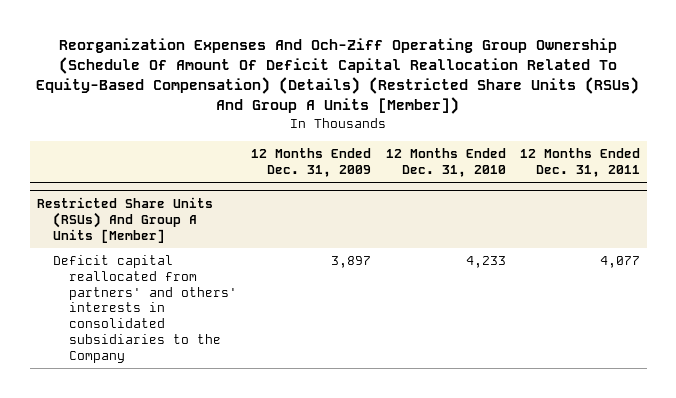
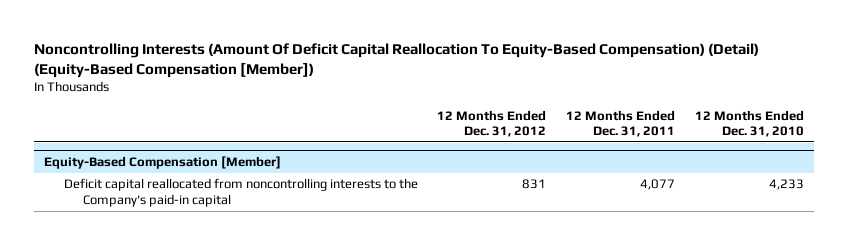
- Reorganization Expenses And Och-Ziff Operating Group Ownership (Schedule Of Amount Of Deficit Capital Reallocation Related To Equity-Based Compensation) (Details) (Restricted Share Units (RSUs) And Group A Units [Member])
+ Noncontrolling Interests (Amount Of Deficit Capital Reallocation To Equity-Based Compensation) (Detail) (Equity-Based Compensation [Member])
- | 12 Months Ended Dec. 31, 2009 | 12 Months Ended Dec. 31, 2010 | 12 Months Ended Dec. 31, 2011
+ | 12 Months Ended Dec. 31, 2012 | 12 Months Ended Dec. 31, 2011 | 12 Months Ended Dec. 31, 2010
- Restricted Share Units (RSUs) And Group A Units [Member]
- Deficit capital reallocated from partners' and others' interests in consolidated subsidiaries to the Company | 3,897 | 4,233 | 4,077
+ Equity-Based Compensation [Member]
+ Deficit capital reallocated from noncontrolling interests to the Company's paid-in capital | 831 | 4,077 | 4,233

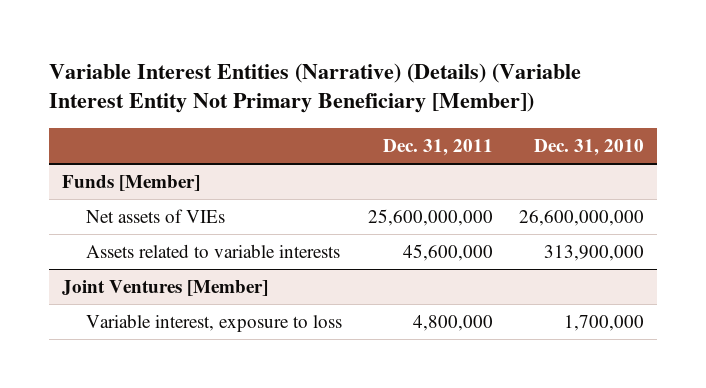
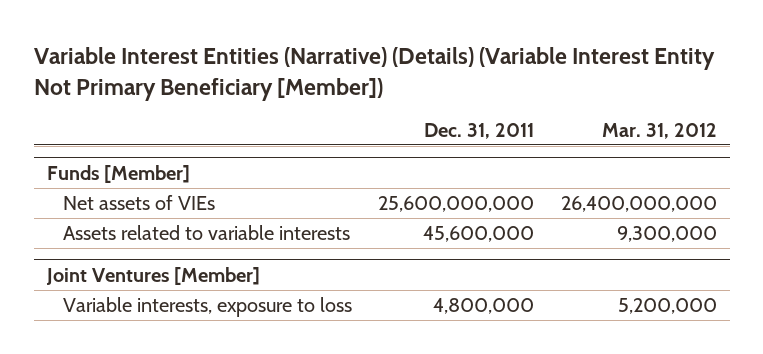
- | Dec. 31, 2011 | Dec. 31, 2010
+ | Dec. 31, 2011 | Mar. 31, 2012
@ Joint Ventures [Member]
- Variable interest, exposure to loss | 4,800,000 | 1,700,000
+ Variable interests, exposure to loss | 4,800,000 | 5,200,000

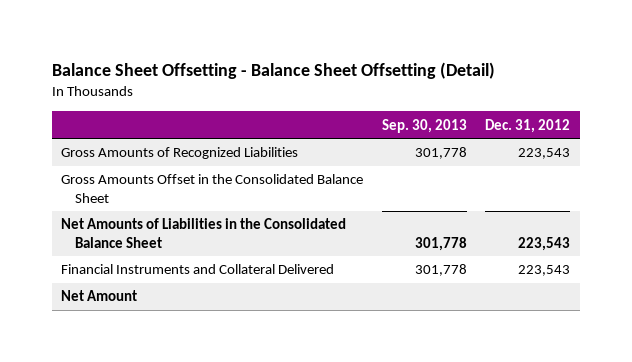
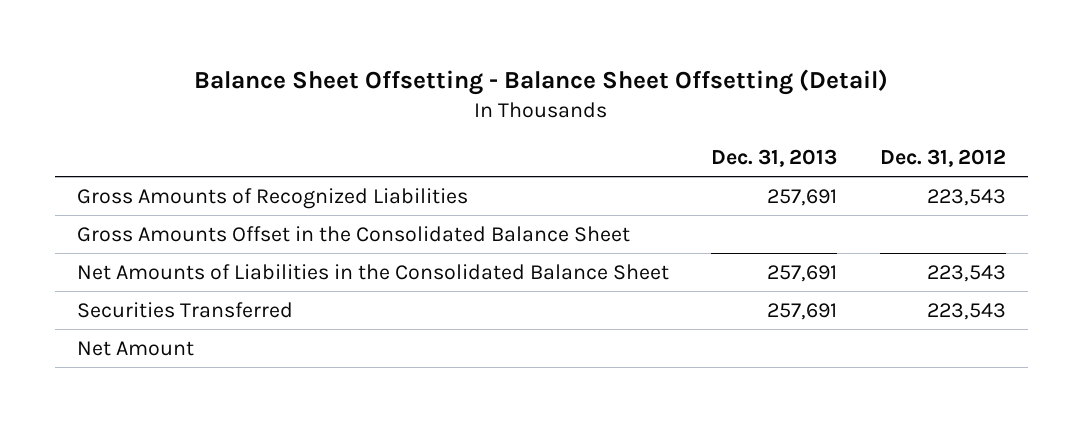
- | Sep. 30, 2013 | Dec. 31, 2012
+ | Dec. 31, 2013 | Dec. 31, 2012
- Financial Instruments and Collateral Delivered | 301,778 | 223,543
+ Securities Transferred | 257,691 | 223,543

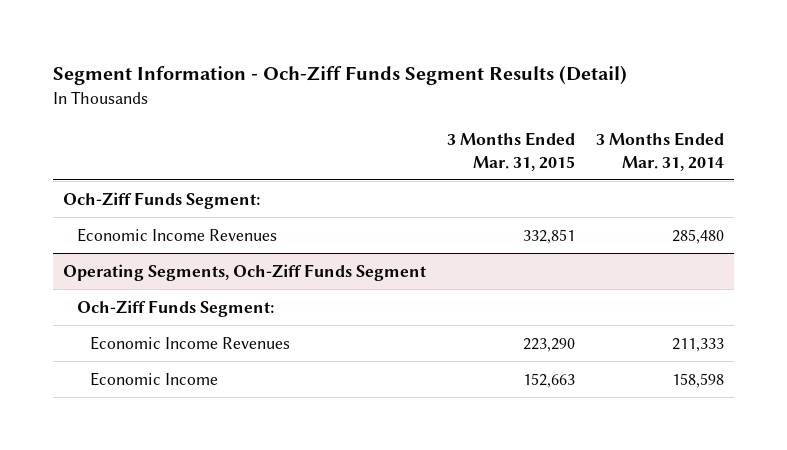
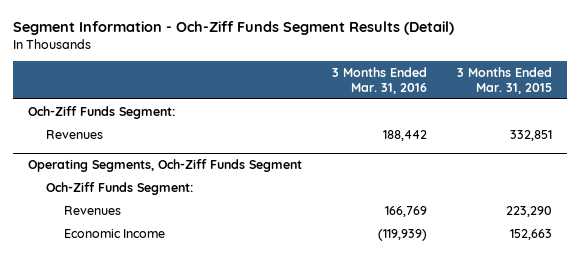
- | 3 Months Ended Mar. 31, 2015 | 3 Months Ended Mar. 31, 2014
+ | 3 Months Ended Mar. 31, 2016 | 3 Months Ended Mar. 31, 2015
- Economic Income Revenues | 332,851 | 285,480
+ Revenues | 188,442 | 332,851
@ Operating Segments, Och-Ziff Funds Segment
- Economic Income Revenues | 223,290 | 211,333
+ Revenues | 166,769 | 223,290

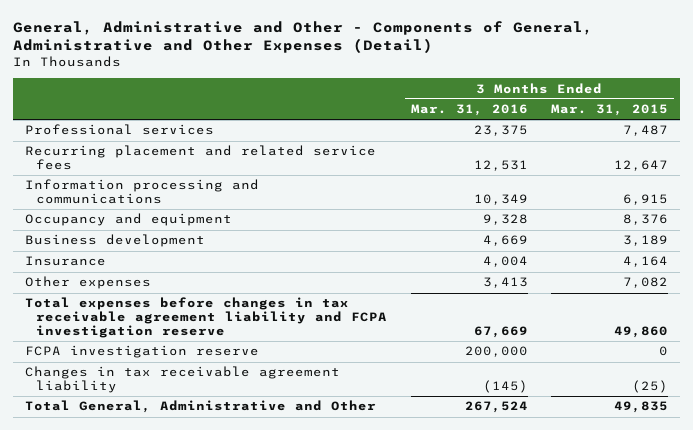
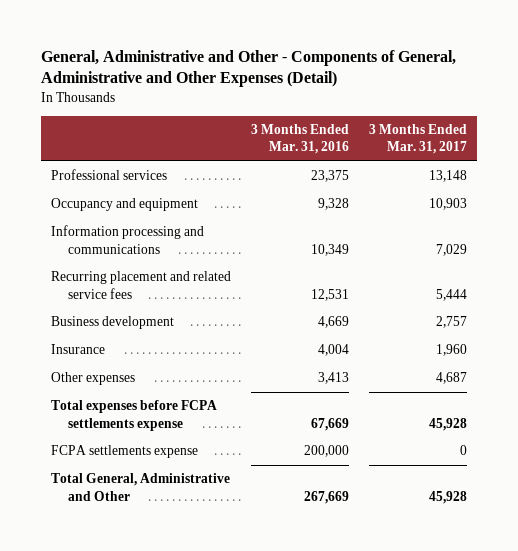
- | 3 Months Ended Mar. 31, 2016 | 3 Months Ended Mar. 31, 2015
+ | 3 Months Ended Mar. 31, 2016 | 3 Months Ended Mar. 31, 2017
moved down: Information processing and communications | 10,349 | 7,029
moved down: Recurring placement and related service fees | 12,531 | 5,444
- Total expenses before changes in tax receivable agreement liability and FCPA investigation reserve | 67,669 | 49,860
- FCPA investigation reserve | 200,000 | 0
- Changes in tax receivable agreement liability | (145) | (25)
- Total General, Administrative and Other | 267,524 | 49,835
+ Total expenses before FCPA settlements expense | 67,669 | 45,928
+ FCPA settlements expense | 200,000 | 0
+ Total General, Administrative and Other | 267,669 | 45,928

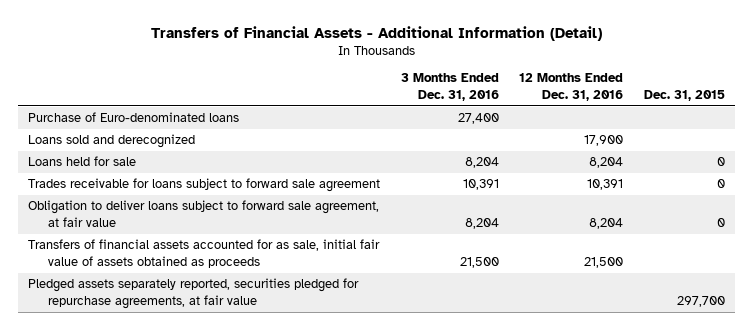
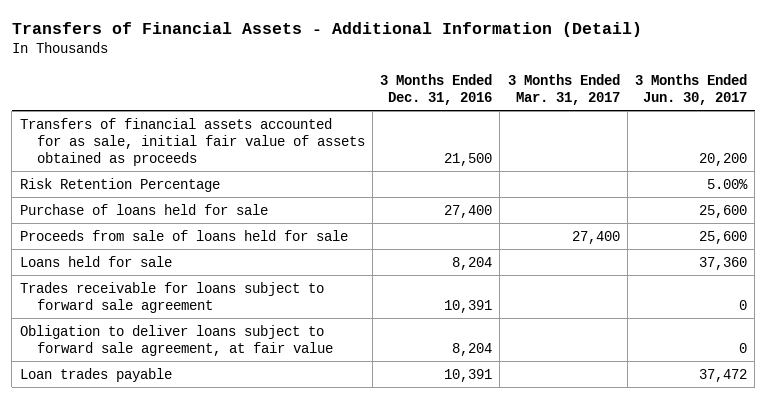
- | 3 Months Ended Dec. 31, 2016 | 12 Months Ended Dec. 31, 2016 | Dec. 31, 2015
+ | 3 Months Ended Dec. 31, 2016 | 3 Months Ended Mar. 31, 2017 | 3 Months Ended Jun. 30, 2017
- Purchase of Euro-denominated loans | 27,400 | |
- Loans sold and derecognized | | 17,900 |
moved up: Transfers of financial assets accounted for as sale, initial fair value of assets obtained as proceeds | 21,500 | | 20,200
+ Risk Retention Percentage | | | 5.00%
+ Purchase of loans held for sale | 27,400 | | 25,600
+ Proceeds from sale of loans held for sale | | 27,400 | 25,600
- Pledged assets separately reported, securities pledged for repurchase agreements, at fair value | | | 297,700
+ Loan trades payable | 10,391 | | 37,472

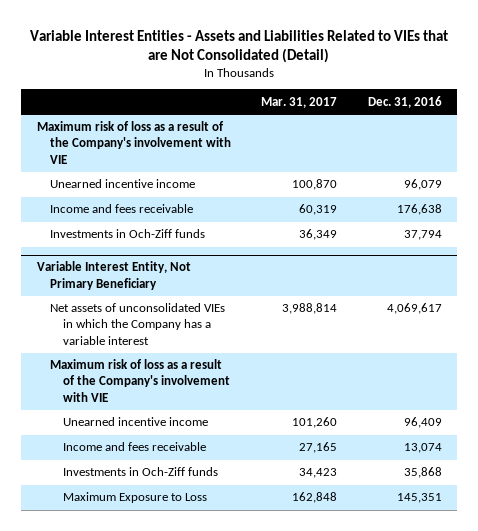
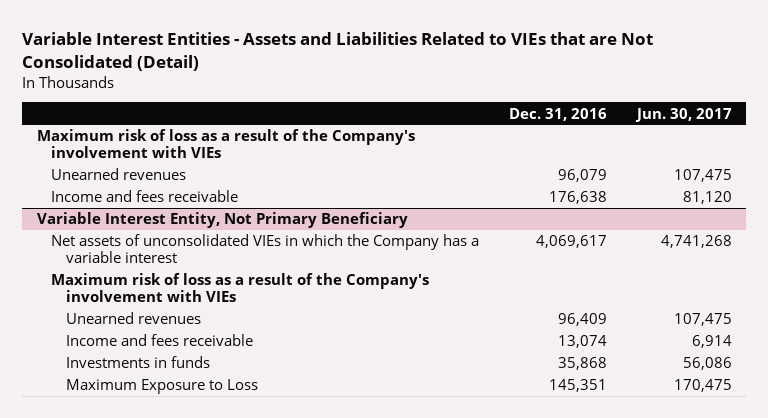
- | Mar. 31, 2017 | Dec. 31, 2016
+ | Dec. 31, 2016 | Jun. 30, 2017
- Maximum risk of loss as a result of the Company's involvement with VIE
- Unearned incentive income | 100,870 | 96,079
+ Maximum risk of loss as a result of the Company's involvement with VIEs
+ Unearned revenues | 96,079 | 107,475
- Investments in Och-Ziff funds | 36,349 | 37,794
@ Variable Interest Entity, Not Primary Beneficiary
- Maximum risk of loss as a result of the Company's involvement with VIE
- Unearned incentive income | 101,260 | 96,409
+ Maximum risk of loss as a result of the Company's involvement with VIEs
+ Unearned revenues | 96,409 | 107,475
- Investments in Och-Ziff funds | 34,423 | 35,868
+ Investments in funds | 35,868 | 56,086

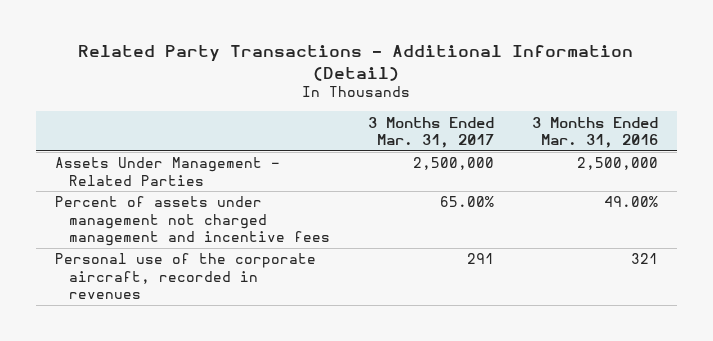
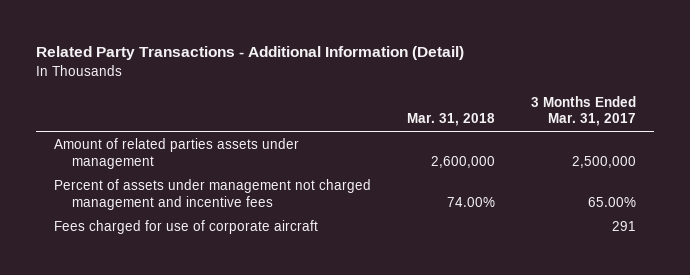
- | 3 Months Ended Mar. 31, 2017 | 3 Months Ended Mar. 31, 2016
+ | Mar. 31, 2018 | 3 Months Ended Mar. 31, 2017
- Assets Under Management - Related Parties | 2,500,000 | 2,500,000
+ Amount of related parties assets under management | 2,600,000 | 2,500,000
- Personal use of the corporate aircraft, recorded in revenues | 291 | 321
+ Fees charged for use of corporate aircraft | | 291

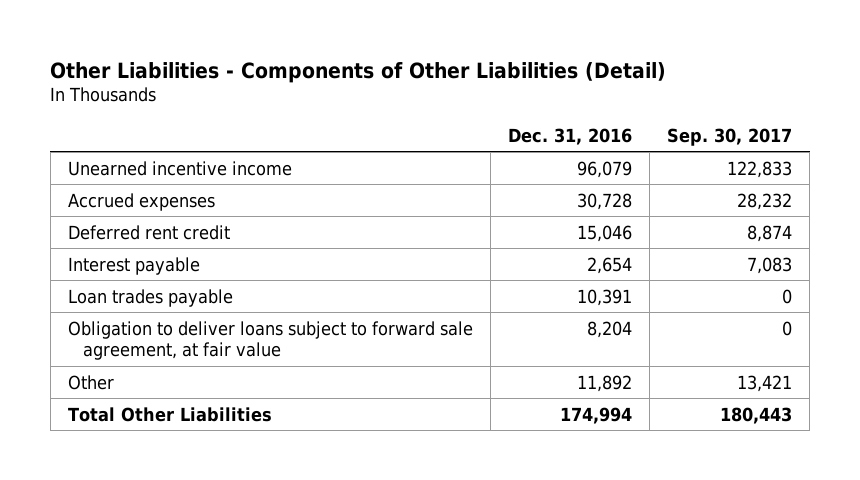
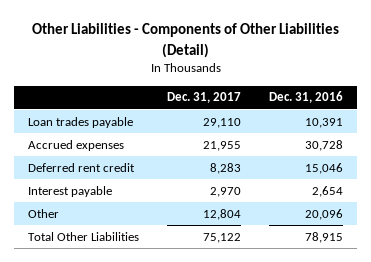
- | Dec. 31, 2016 | Sep. 30, 2017
+ | Dec. 31, 2017 | Dec. 31, 2016
- Unearned incentive income | 96,079 | 122,833
moved up: Loan trades payable | 29,110 | 10,391
- Obligation to deliver loans subject to forward sale agreement, at fair value | 8,204 | 0
- Other | 11,892 | 13,421
- Total Other Liabilities | 174,994 | 180,443
+ Other | 12,804 | 20,096
+ Total Other Liabilities | 75,122 | 78,915

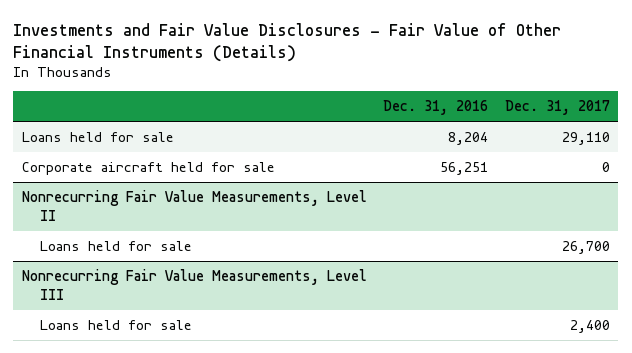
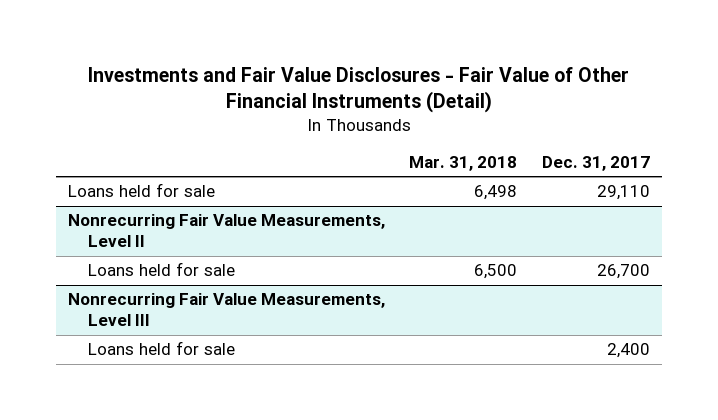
- Investments and Fair Value Disclosures - Fair Value of Other Financial Instruments (Details)
+ Investments and Fair Value Disclosures - Fair Value of Other Financial Instruments (Detail)
- | Dec. 31, 2016 | Dec. 31, 2017
+ | Mar. 31, 2018 | Dec. 31, 2017
- Corporate aircraft held for sale | 56,251 | 0

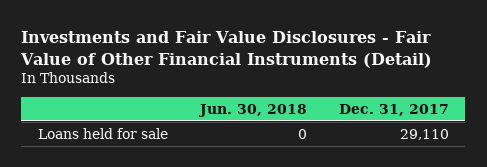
- | Mar. 31, 2018 | Dec. 31, 2017
+ | Jun. 30, 2018 | Dec. 31, 2017
- Nonrecurring Fair Value Measurements, Level II
- Loans held for sale | 6,500 | 26,700
- Nonrecurring Fair Value Measurements, Level III
- Loans held for sale | | 2,400

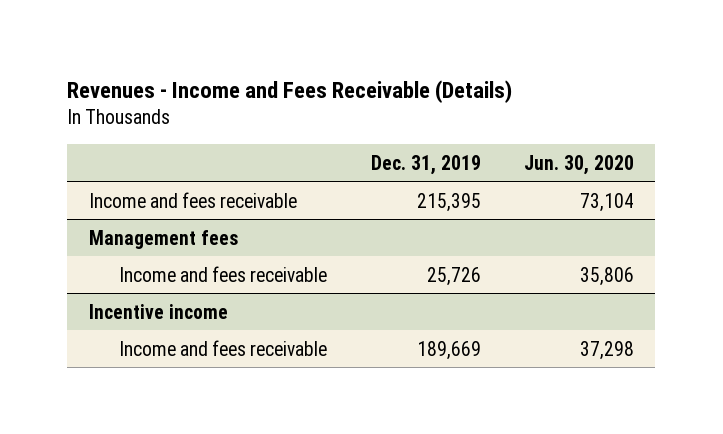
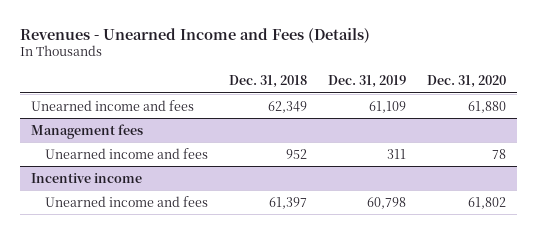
- Revenues - Income and Fees Receivable (Details)
+ Revenues - Unearned Income and Fees (Details)
- | Dec. 31, 2019 | Jun. 30, 2020
+ | Dec. 31, 2018 | Dec. 31, 2019 | Dec. 31, 2020
- Income and fees receivable | 215,395 | 73,104
+ Unearned income and fees | 62,349 | 61,109 | 61,880
@ Management fees
- Income and fees receivable | 25,726 | 35,806
+ Unearned income and fees | 952 | 311 | 78
@ Incentive income
- Income and fees receivable | 189,669 | 37,298
+ Unearned income and fees | 61,397 | 60,798 | 61,802

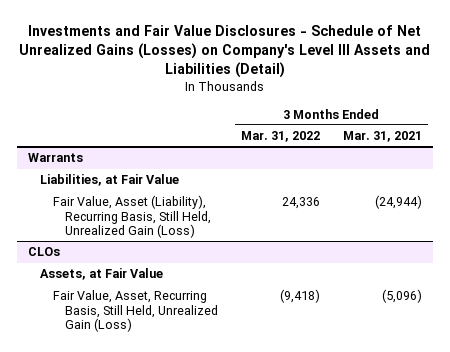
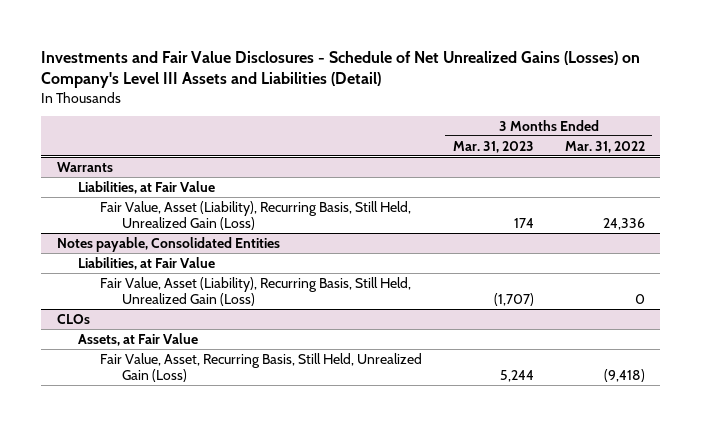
- | 3 Months Ended Mar. 31, 2022 | 3 Months Ended Mar. 31, 2021
+ | 3 Months Ended Mar. 31, 2023 | 3 Months Ended Mar. 31, 2022
+ Notes payable, Consolidated Entities
+ Liabilities, at Fair Value
+ Fair Value, Asset (Liability), Recurring Basis, Still Held, Unrealized Gain (Loss) | (1,707) | 0

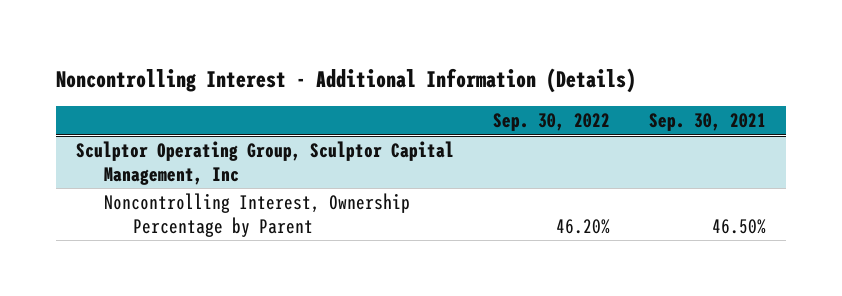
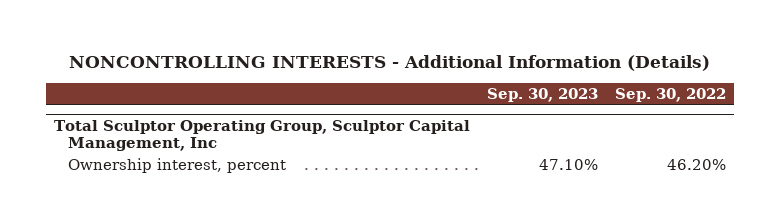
- Noncontrolling Interest - Additional Information (Details)
+ NONCONTROLLING INTERESTS - Additional Information (Details)
- | Sep. 30, 2022 | Sep. 30, 2021
+ | Sep. 30, 2023 | Sep. 30, 2022
- Sculptor Operating Group, Sculptor Capital Management, Inc
- Noncontrolling Interest, Ownership Percentage by Parent | 46.20% | 46.50%
+ Total Sculptor Operating Group, Sculptor Capital Management, Inc
+ Ownership interest, percent | 47.10% | 46.20%

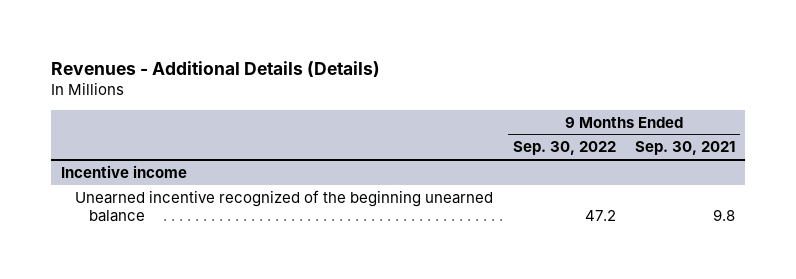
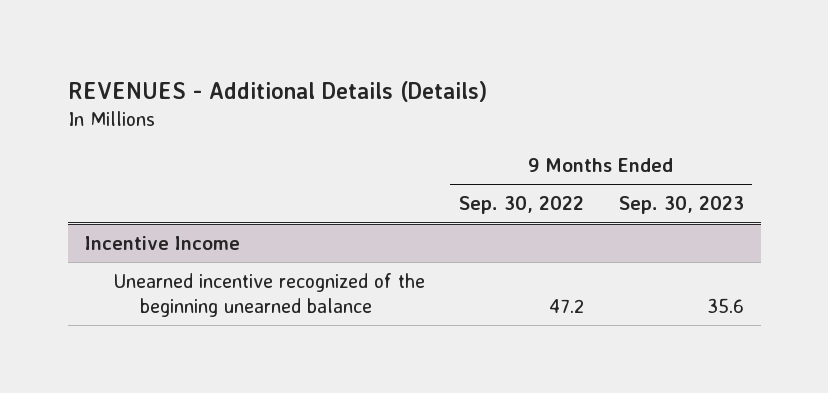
- Revenues - Additional Details (Details)
+ REVENUES - Additional Details (Details)
- | 9 Months Ended Sep. 30, 2022 | 9 Months Ended Sep. 30, 2021
+ | 9 Months Ended Sep. 30, 2022 | 9 Months Ended Sep. 30, 2023
- Incentive income
+ Incentive Income

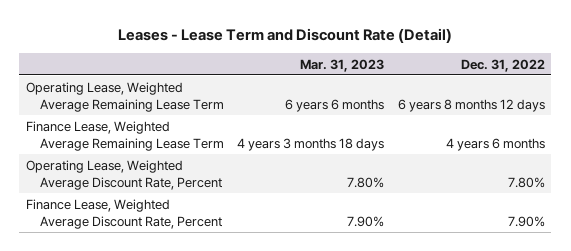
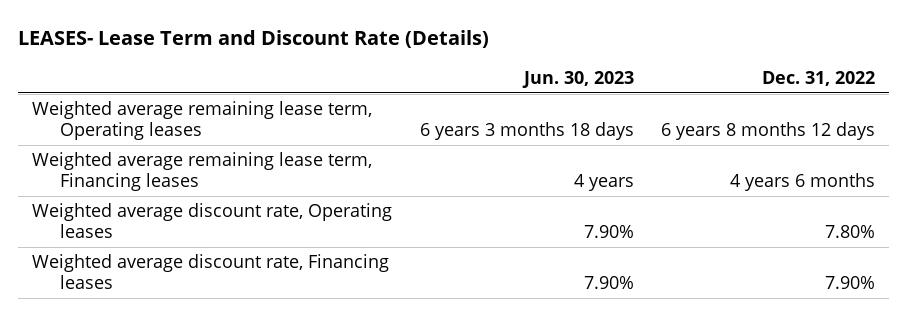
- Leases - Lease Term and Discount Rate (Detail)
+ LEASES- Lease Term and Discount Rate (Details)
- | Mar. 31, 2023 | Dec. 31, 2022
+ | Jun. 30, 2023 | Dec. 31, 2022
- Operating Lease, Weighted Average Remaining Lease Term | 6 years 6 months | 6 years 8 months 12 days
- Finance Lease, Weighted Average Remaining Lease Term | 4 years 3 months 18 days | 4 years 6 months
- Operating Lease, Weighted Average Discount Rate, Percent | 7.80% | 7.80%
- Finance Lease, Weighted Average Discount Rate, Percent | 7.90% | 7.90%
+ Weighted average remaining lease term, Operating leases | 6 years 3 months 18 days | 6 years 8 months 12 days
+ Weighted average remaining lease term, Financing leases | 4 years | 4 years 6 months
+ Weighted average discount rate, Operating leases | 7.90% | 7.80%
+ Weighted average discount rate, Financing leases | 7.90% | 7.90%

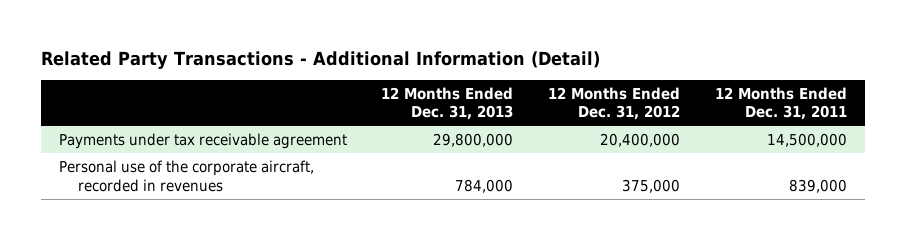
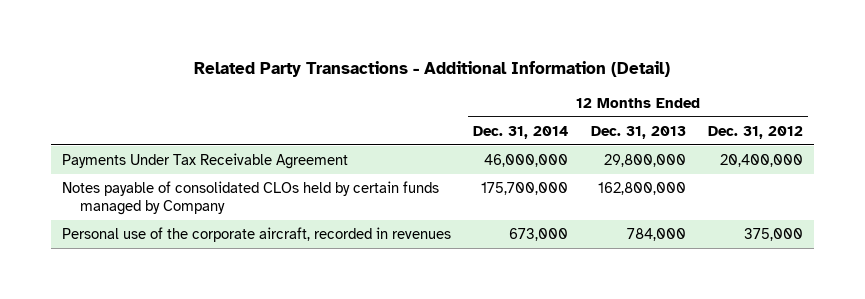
- | 12 Months Ended Dec. 31, 2013 | 12 Months Ended Dec. 31, 2012 | 12 Months Ended Dec. 31, 2011
+ | 12 Months Ended Dec. 31, 2014 | 12 Months Ended Dec. 31, 2013 | 12 Months Ended Dec. 31, 2012
- Payments under tax receivable agreement | 29,800,000 | 20,400,000 | 14,500,000
+ Payments Under Tax Receivable Agreement | 46,000,000 | 29,800,000 | 20,400,000
+ Notes payable of consolidated CLOs held by certain funds managed by Company | 175,700,000 | 162,800,000 |

